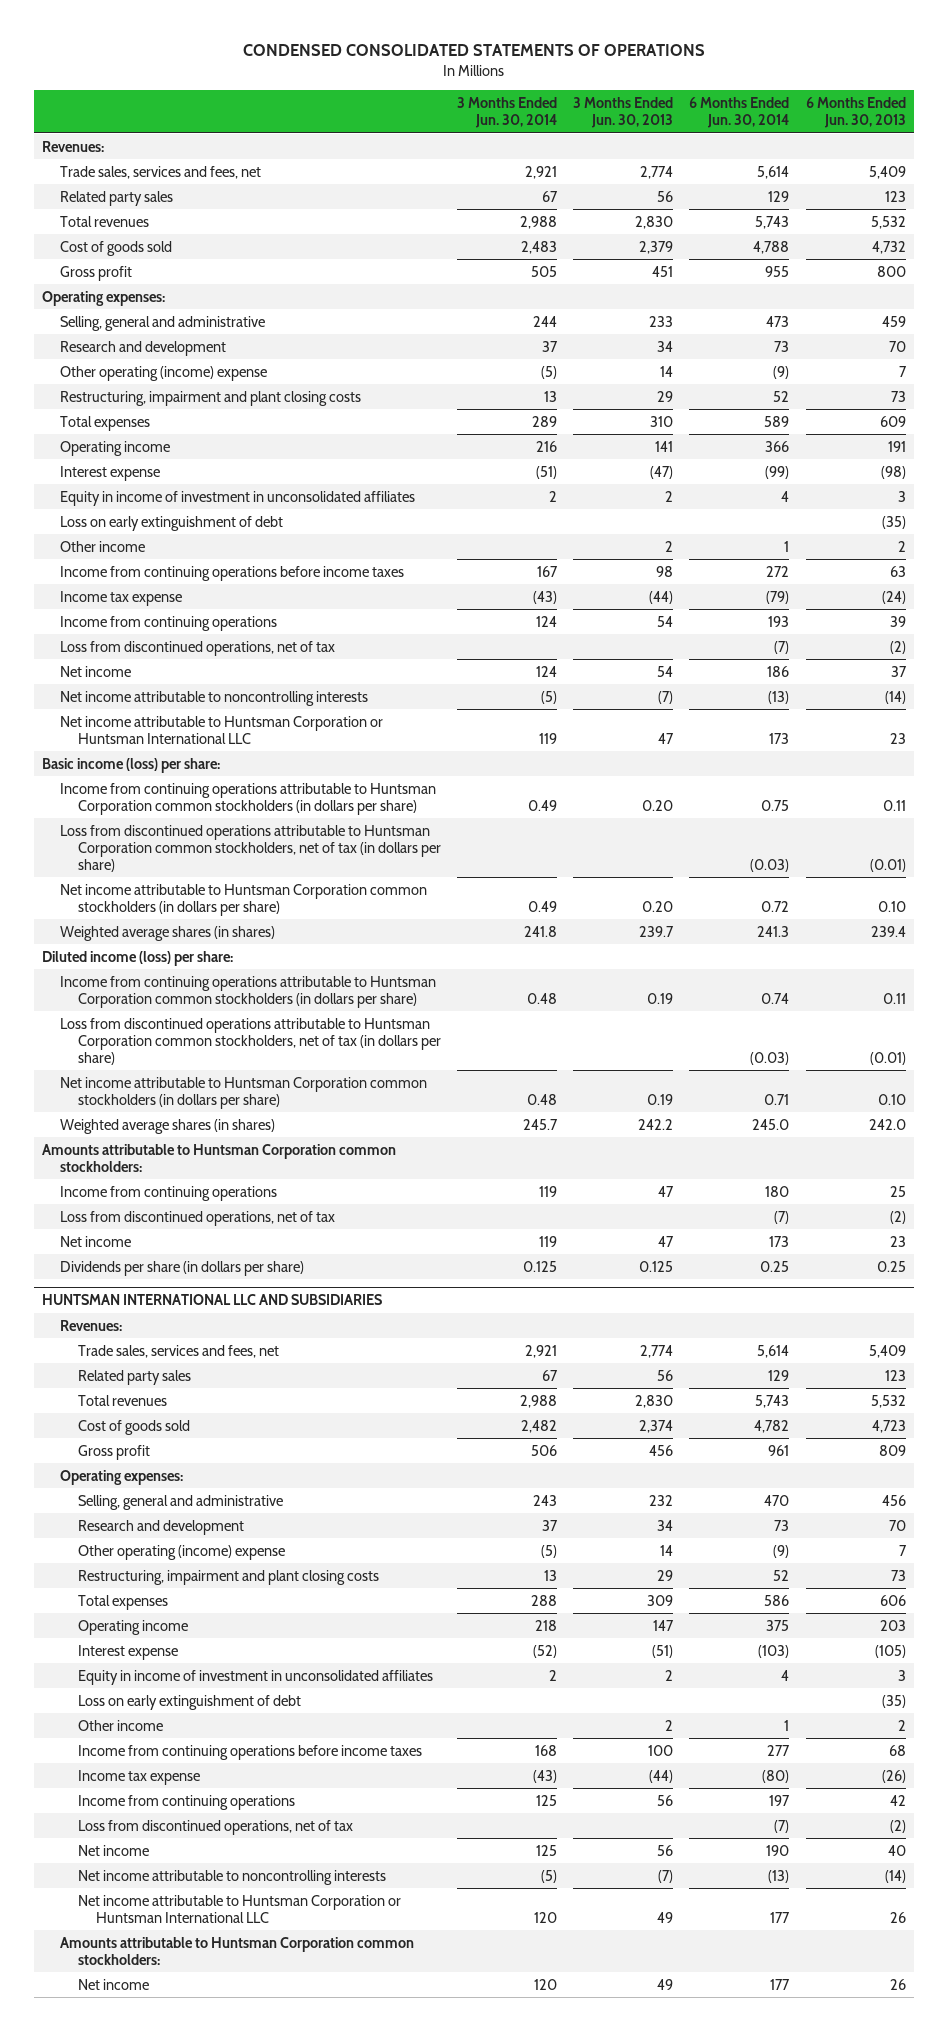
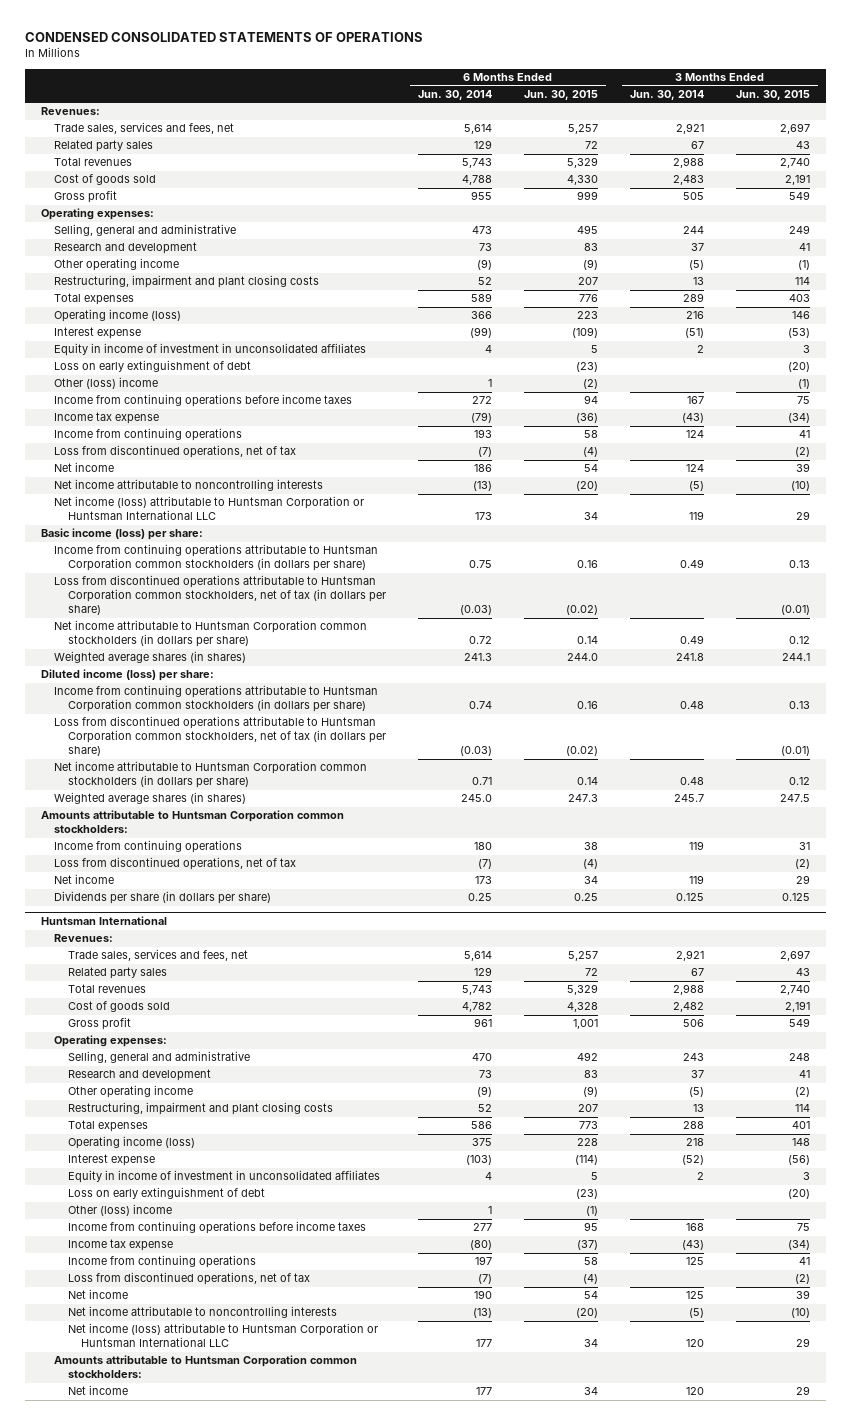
- | 3 Months Ended Jun. 30, 2014 | 3 Months Ended Jun. 30, 2013 | 6 Months Ended Jun. 30, 2014 | 6 Months Ended Jun. 30, 2013
+ | 6 Months Ended Jun. 30, 2014 | 6 Months Ended Jun. 30, 2015 | 3 Months Ended Jun. 30, 2014 | 3 Months Ended Jun. 30, 2015
- Other operating (income) expense | (5) | 14 | (9) | 7
+ Other operating income | (9) | (9) | (5) | (1)
- Operating income | 216 | 141 | 366 | 191
+ Operating income (loss) | 366 | 223 | 216 | 146
- Other income | | 2 | 1 | 2
+ Other (loss) income | 1 | (2) | | (1)
- Net income attributable to Huntsman Corporation or Huntsman International LLC | 119 | 47 | 173 | 23
+ Net income (loss) attributable to Huntsman Corporation or Huntsman International LLC | 173 | 34 | 119 | 29
- HUNTSMAN INTERNATIONAL LLC AND SUBSIDIARIES
+ Huntsman International
- Other operating (income) expense | (5) | 14 | (9) | 7
+ Other operating income | (9) | (9) | (5) | (2)
- Operating income | 218 | 147 | 375 | 203
+ Operating income (loss) | 375 | 228 | 218 | 148
- Other income | | 2 | 1 | 2
+ Other (loss) income | 1 | (1) | |
- Net income attributable to Huntsman Corporation or Huntsman International LLC | 120 | 49 | 177 | 26
+ Net income (loss) attributable to Huntsman Corporation or Huntsman International LLC | 177 | 34 | 120 | 29

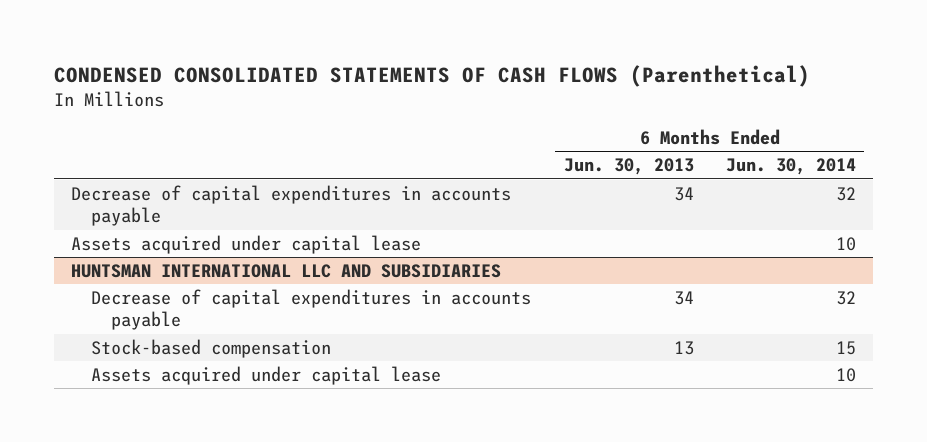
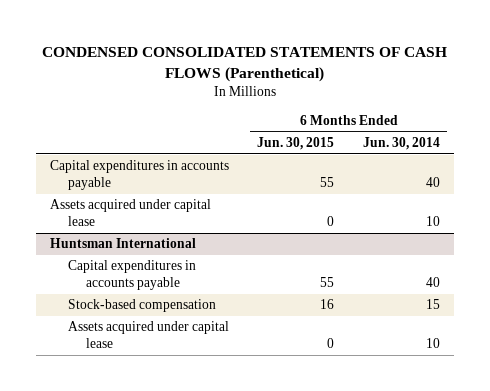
- | 6 Months Ended Jun. 30, 2013 | 6 Months Ended Jun. 30, 2014
+ | 6 Months Ended Jun. 30, 2015 | 6 Months Ended Jun. 30, 2014
- Decrease of capital expenditures in accounts payable | 34 | 32
+ Capital expenditures in accounts payable | 55 | 40
- HUNTSMAN INTERNATIONAL LLC AND SUBSIDIARIES
- Decrease of capital expenditures in accounts payable | 34 | 32
+ Huntsman International
+ Capital expenditures in accounts payable | 55 | 40

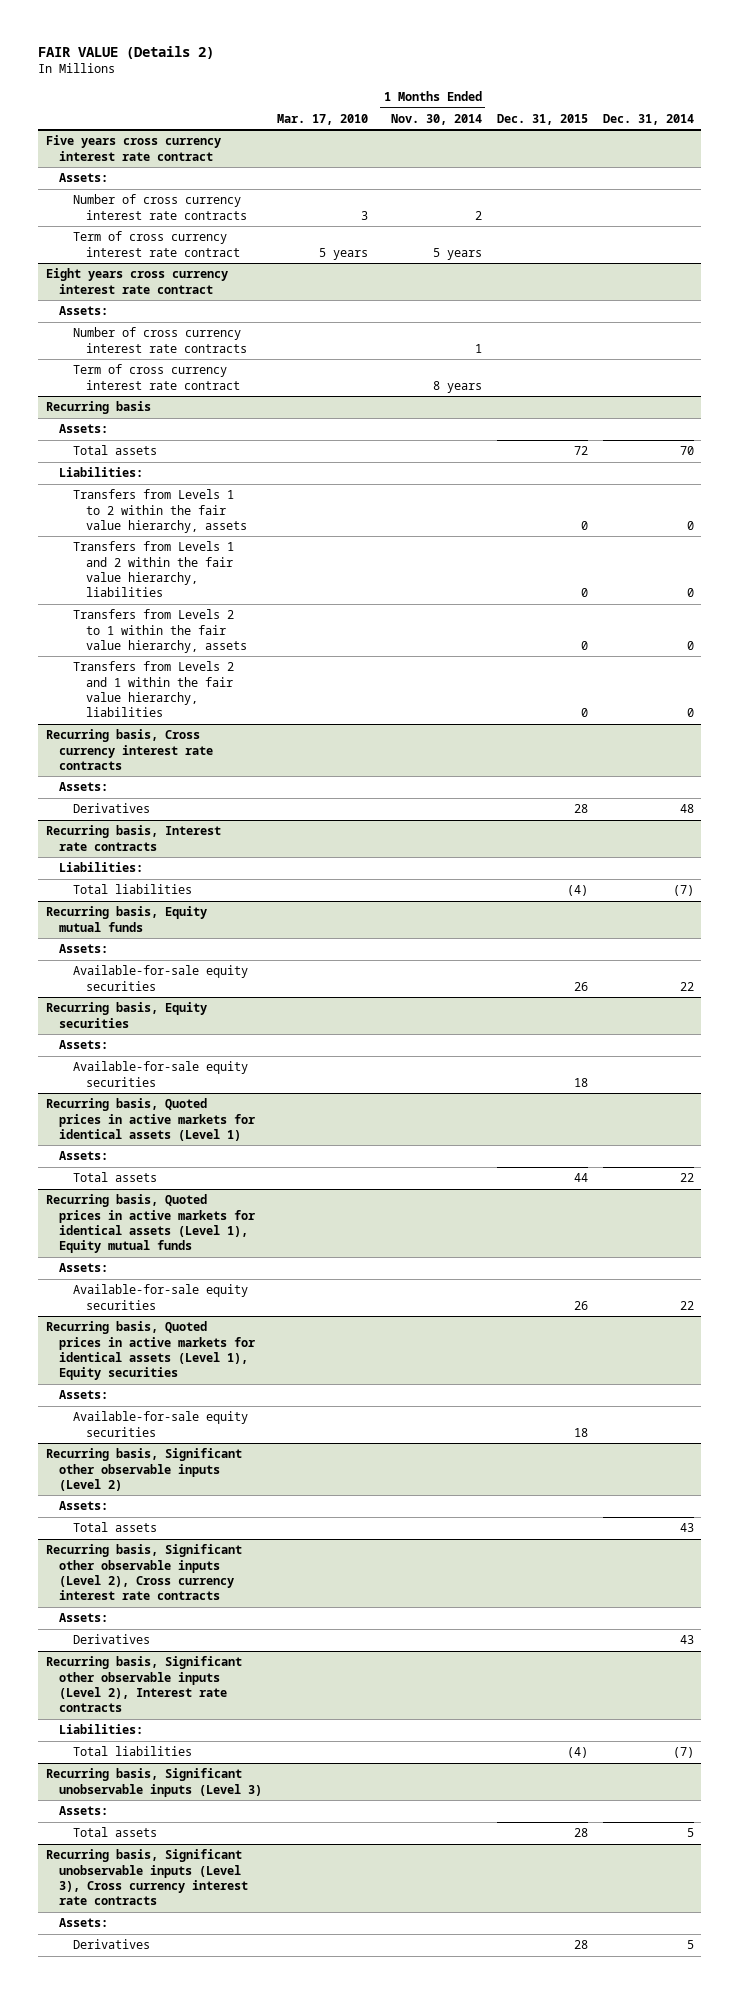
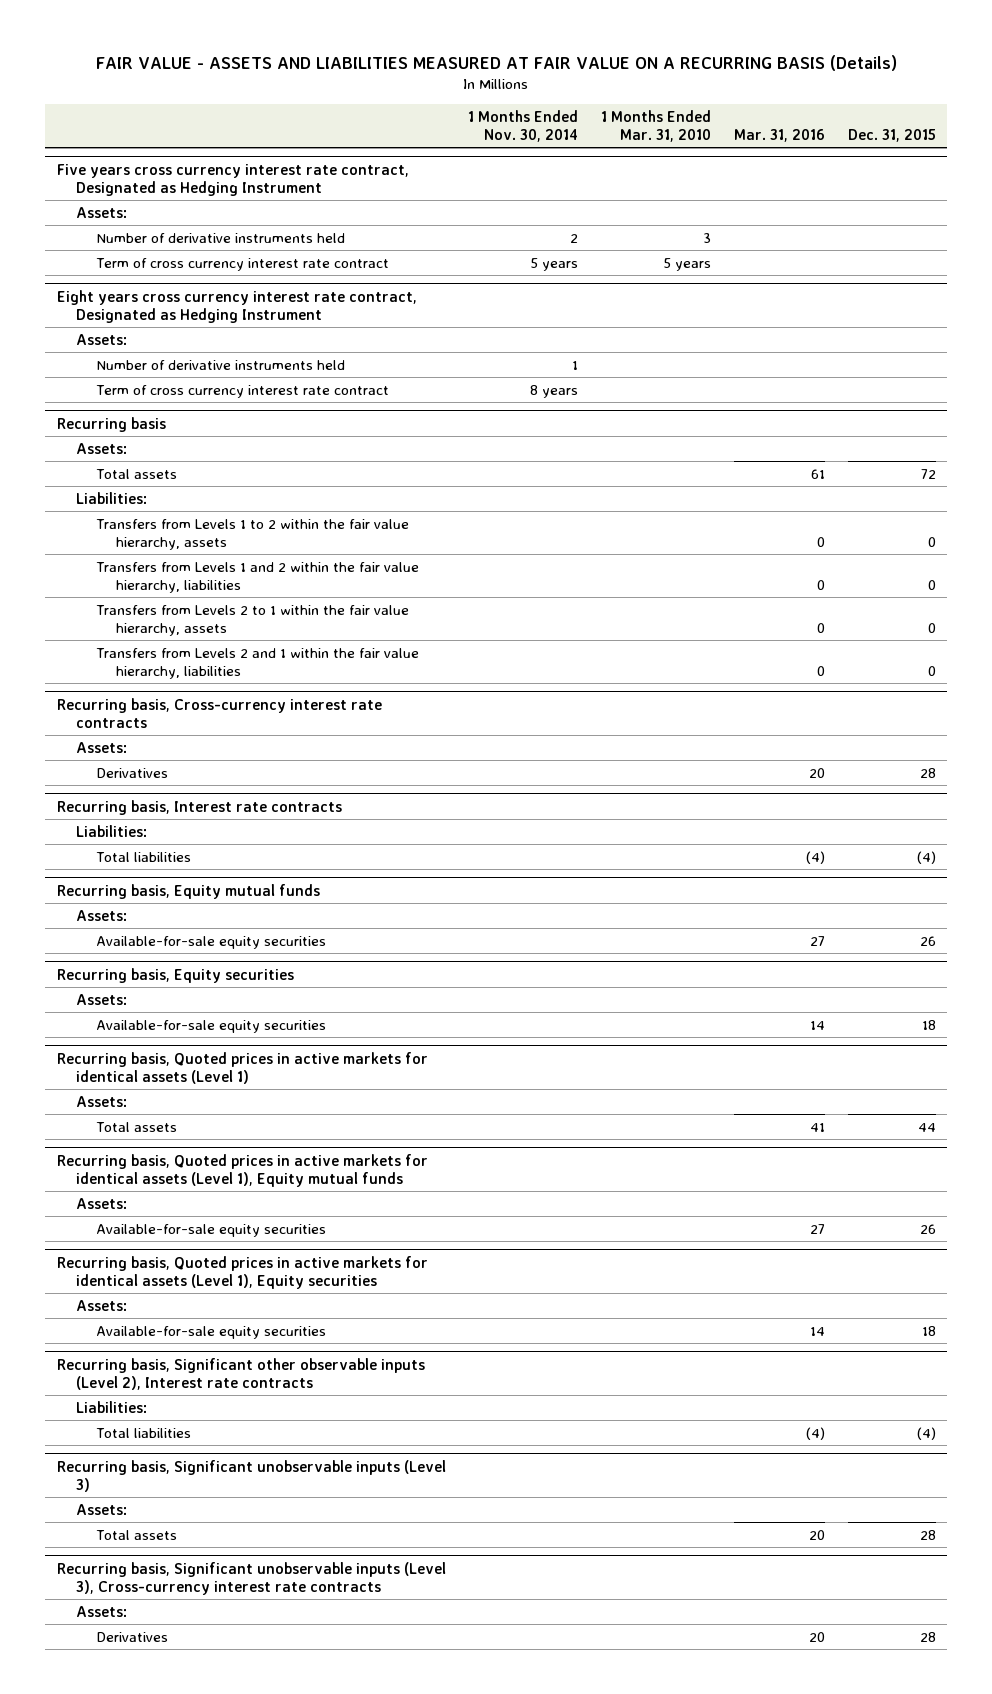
- FAIR VALUE (Details 2)
+ FAIR VALUE - ASSETS AND LIABILITIES MEASURED AT FAIR VALUE ON A RECURRING BASIS (Details)
- | Mar. 17, 2010 | 1 Months Ended Nov. 30, 2014 | Dec. 31, 2015 | Dec. 31, 2014
+ | 1 Months Ended Nov. 30, 2014 | 1 Months Ended Mar. 31, 2010 | Mar. 31, 2016 | Dec. 31, 2015
- Five years cross currency interest rate contract
+ Five years cross currency interest rate contract, Designated as Hedging Instrument
- Number of cross currency interest rate contracts | 3 | 2 | |
+ Number of derivative instruments held | 2 | 3 | |
- Eight years cross currency interest rate contract
+ Eight years cross currency interest rate contract, Designated as Hedging Instrument
- Number of cross currency interest rate contracts | | 1 | |
+ Number of derivative instruments held | 1 | | |
- Recurring basis, Cross currency interest rate contracts
+ Recurring basis, Cross-currency interest rate contracts
- Recurring basis, Significant other observable inputs (Level 2)
- Assets:
- Total assets | | | | 43
- Recurring basis, Significant other observable inputs (Level 2), Cross currency interest rate contracts
- Assets:
- Derivatives | | | | 43
- Recurring basis, Significant unobservable inputs (Level 3), Cross currency interest rate contracts
+ Recurring basis, Significant unobservable inputs (Level 3), Cross-currency interest rate contracts

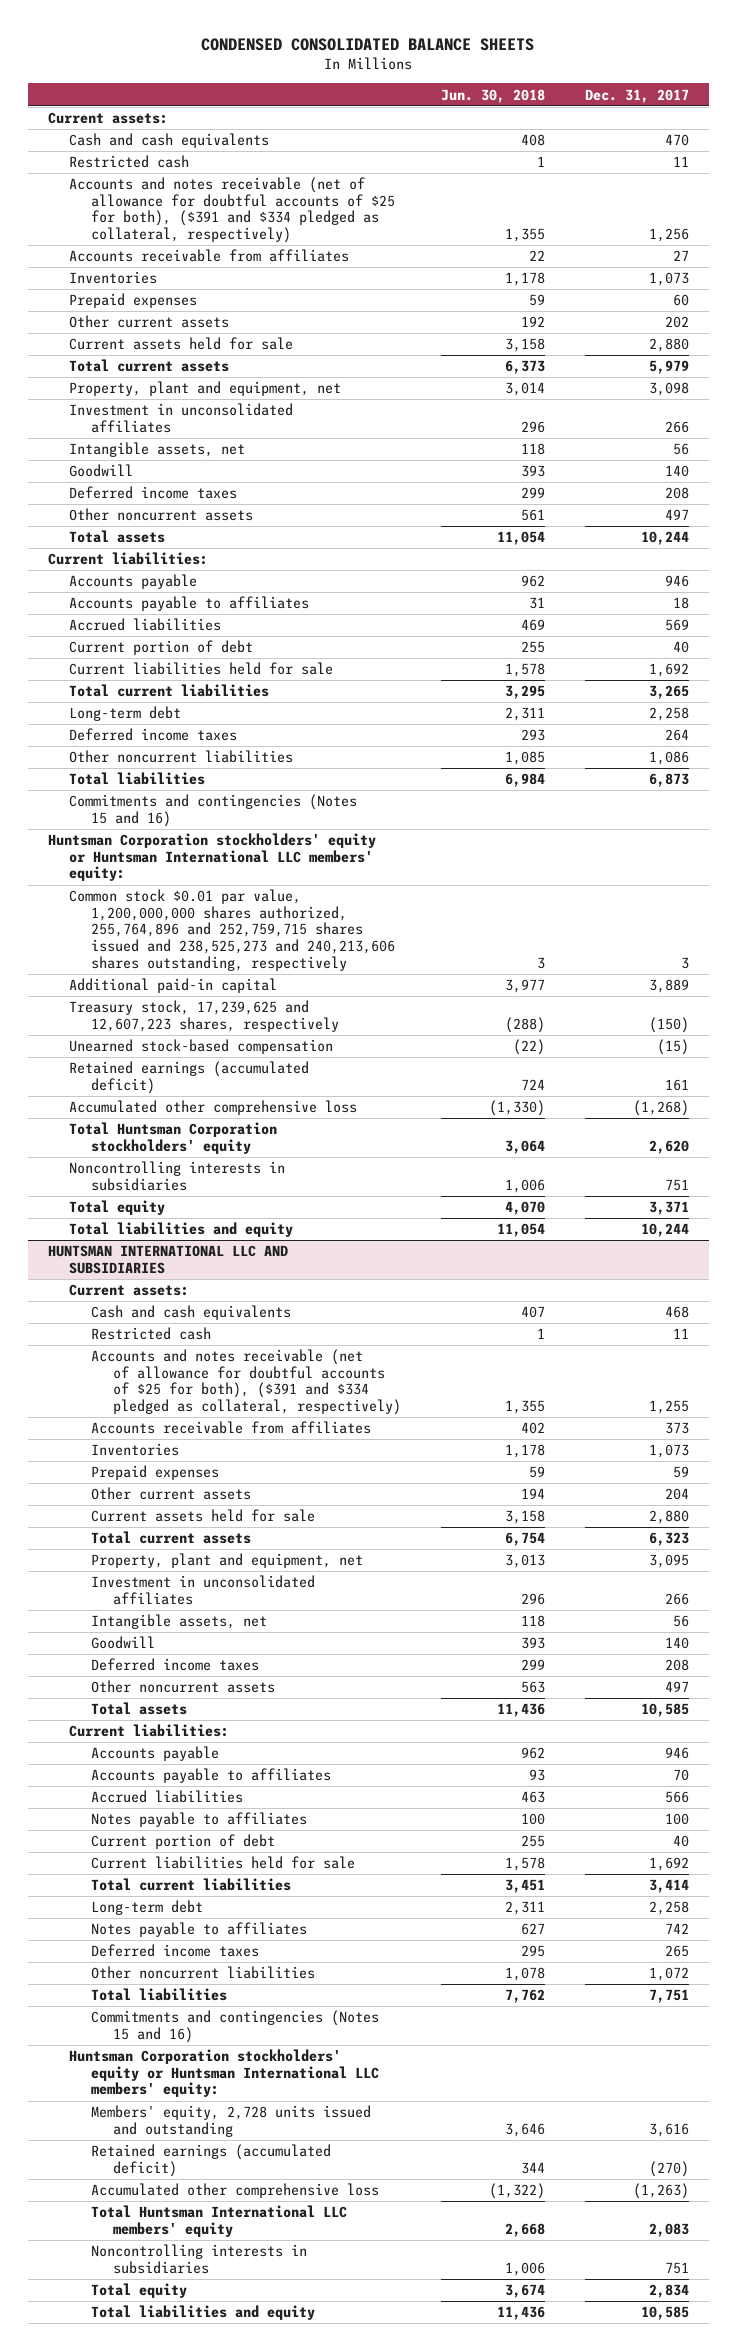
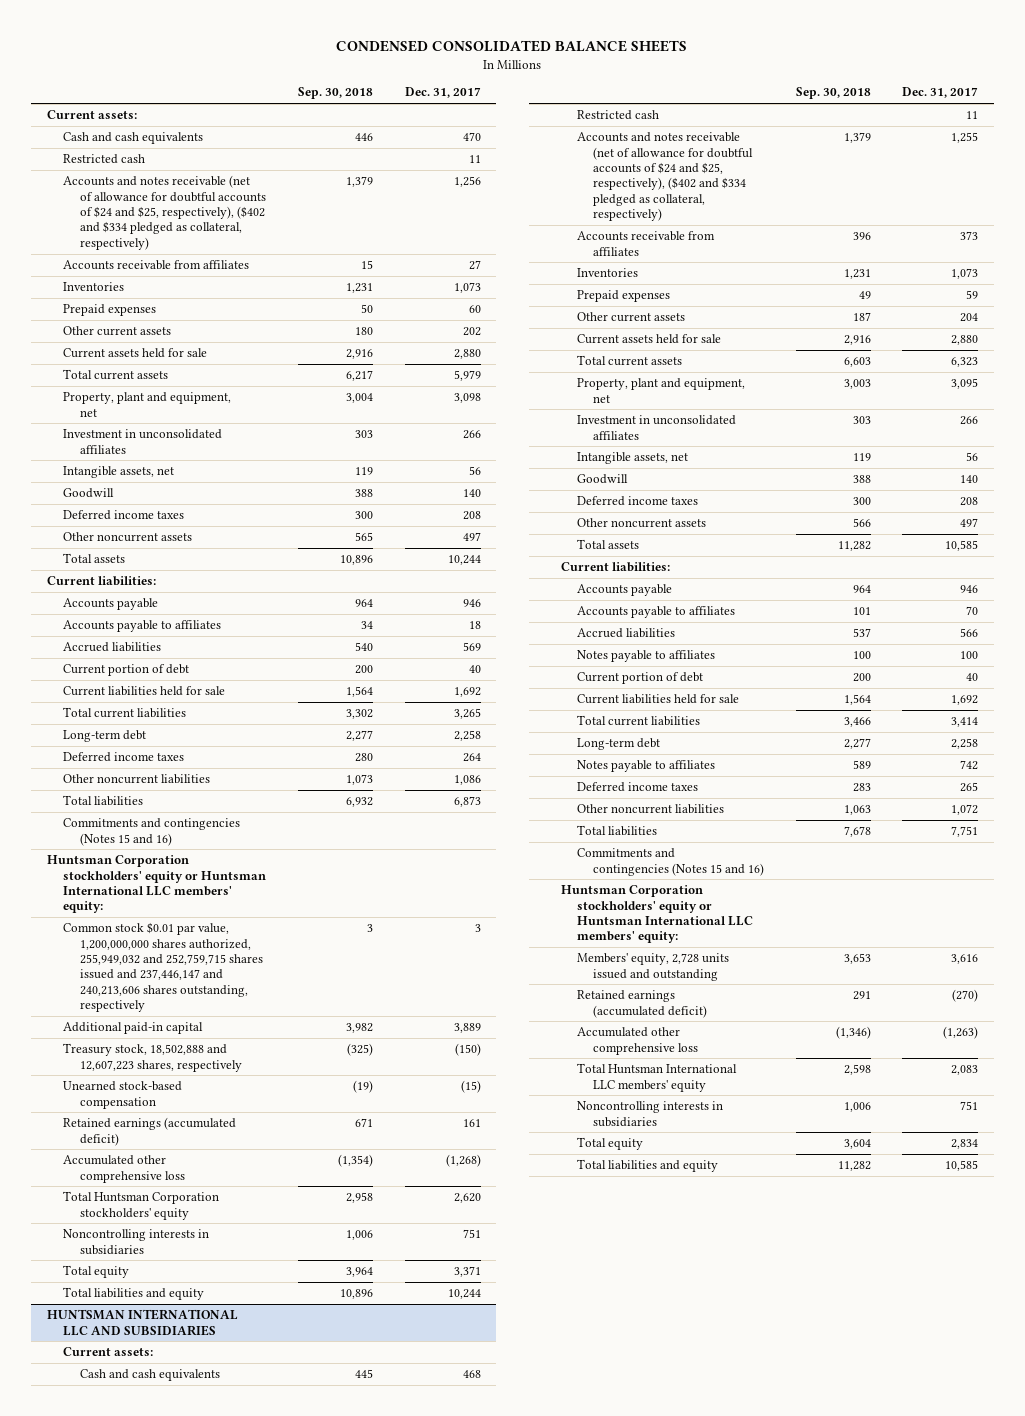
- | Jun. 30, 2018 | Dec. 31, 2017
+ | Sep. 30, 2018 | Dec. 31, 2017
- Accounts and notes receivable (net of allowance for doubtful accounts of $25 for both), ($391 and $334 pledged as collateral, respectively) | 1,355 | 1,256
+ Accounts and notes receivable (net of allowance for doubtful accounts of $24 and $25, respectively), ($402 and $334 pledged as collateral, respectively) | 1,379 | 1,256
- Common stock $0.01 par value, 1,200,000,000 shares authorized, 255,764,896 and 252,759,715 shares issued and 238,525,273 and 240,213,606 shares outstanding, respectively | 3 | 3
+ Common stock $0.01 par value, 1,200,000,000 shares authorized, 255,949,032 and 252,759,715 shares issued and 237,446,147 and 240,213,606 shares outstanding, respectively | 3 | 3
- Treasury stock, 17,239,625 and 12,607,223 shares, respectively | (288) | (150)
+ Treasury stock, 18,502,888 and 12,607,223 shares, respectively | (325) | (150)
@ HUNTSMAN INTERNATIONAL LLC AND SUBSIDIARIES
- Accounts and notes receivable (net of allowance for doubtful accounts of $25 for both), ($391 and $334 pledged as collateral, respectively) | 1,355 | 1,255
+ Accounts and notes receivable (net of allowance for doubtful accounts of $24 and $25, respectively), ($402 and $334 pledged as collateral, respectively) | 1,379 | 1,255

